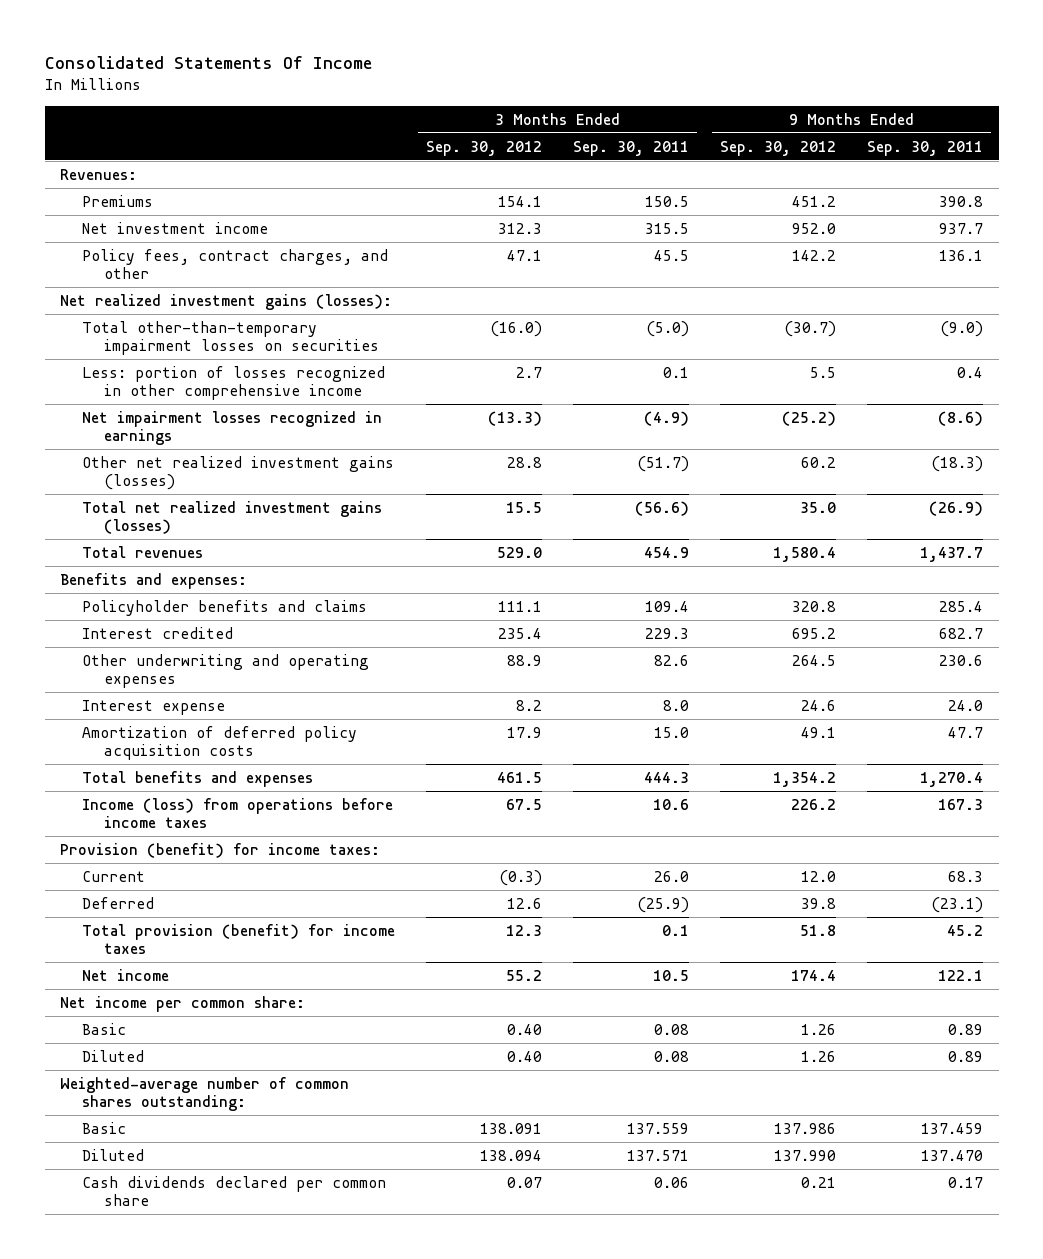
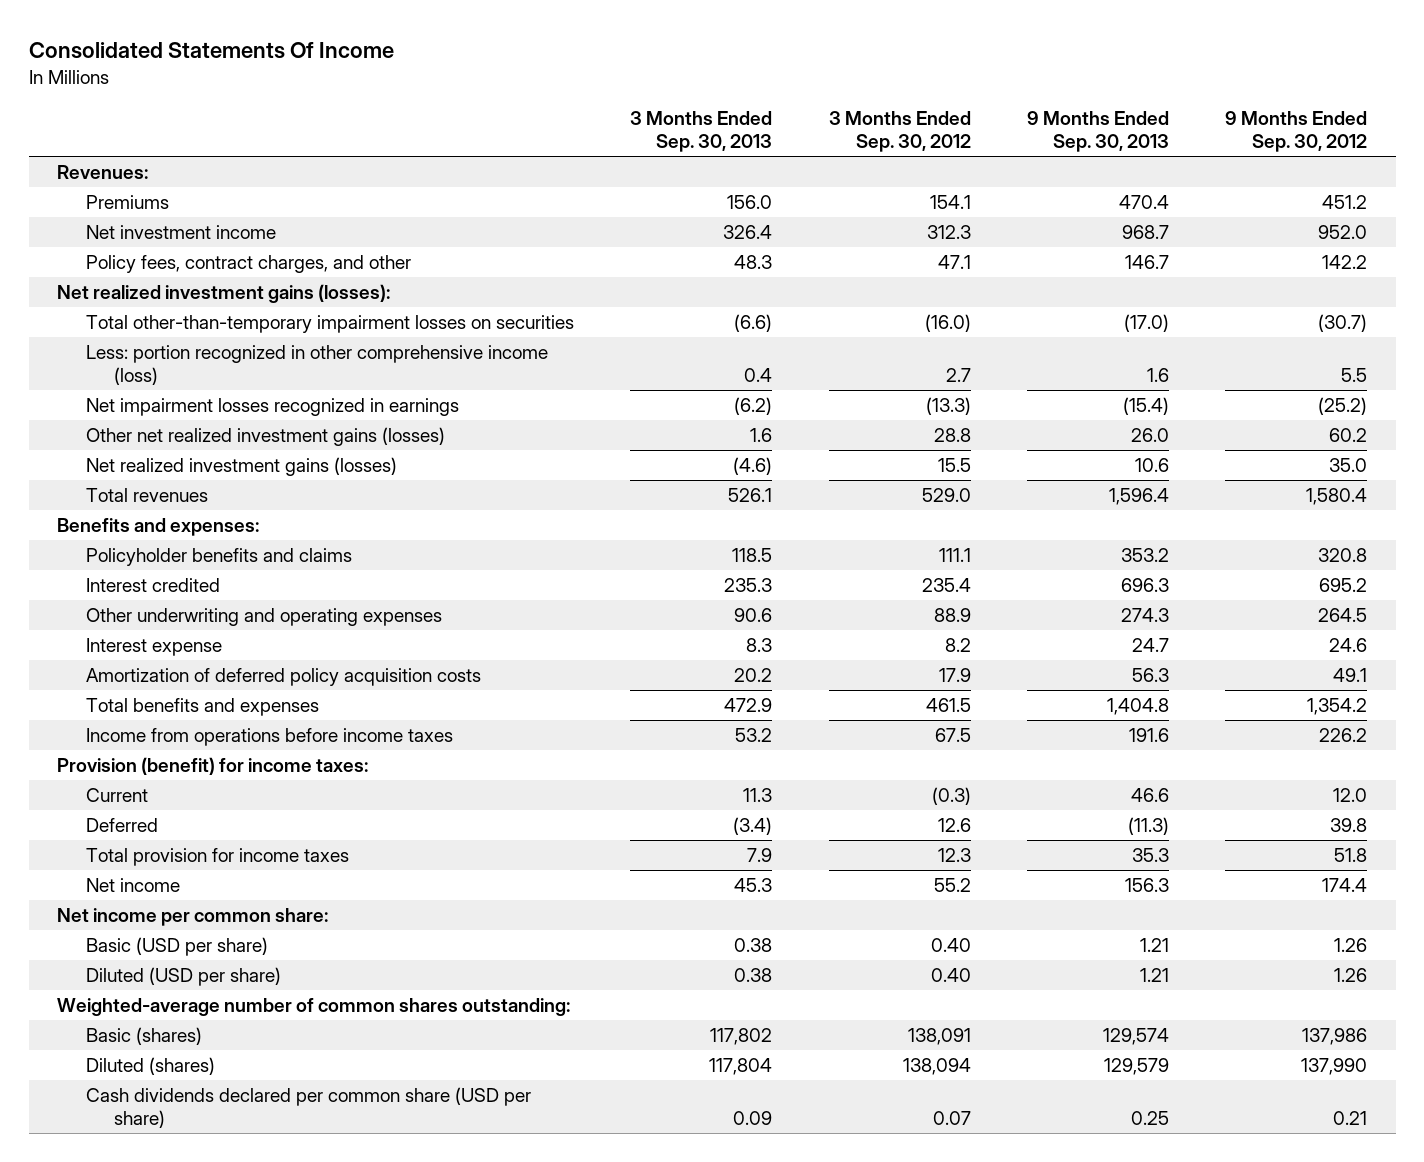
- | 3 Months Ended Sep. 30, 2012 | 3 Months Ended Sep. 30, 2011 | 9 Months Ended Sep. 30, 2012 | 9 Months Ended Sep. 30, 2011
+ | 3 Months Ended Sep. 30, 2013 | 3 Months Ended Sep. 30, 2012 | 9 Months Ended Sep. 30, 2013 | 9 Months Ended Sep. 30, 2012
- Less: portion of losses recognized in other comprehensive income | 2.7 | 0.1 | 5.5 | 0.4
+ Less: portion recognized in other comprehensive income (loss) | 0.4 | 2.7 | 1.6 | 5.5
- Total net realized investment gains (losses) | 15.5 | (56.6) | 35.0 | (26.9)
+ Net realized investment gains (losses) | (4.6) | 15.5 | 10.6 | 35.0
- Income (loss) from operations before income taxes | 67.5 | 10.6 | 226.2 | 167.3
+ Income from operations before income taxes | 53.2 | 67.5 | 191.6 | 226.2
- Total provision (benefit) for income taxes | 12.3 | 0.1 | 51.8 | 45.2
+ Total provision for income taxes | 7.9 | 12.3 | 35.3 | 51.8
- Basic | 0.40 | 0.08 | 1.26 | 0.89
- Diluted | 0.40 | 0.08 | 1.26 | 0.89
+ Basic (USD per share) | 0.38 | 0.40 | 1.21 | 1.26
+ Diluted (USD per share) | 0.38 | 0.40 | 1.21 | 1.26
- Basic | 138.091 | 137.559 | 137.986 | 137.459
- Diluted | 138.094 | 137.571 | 137.990 | 137.470
- Cash dividends declared per common share | 0.07 | 0.06 | 0.21 | 0.17
+ Basic (shares) | 117,802 | 138,091 | 129,574 | 137,986
+ Diluted (shares) | 117,804 | 138,094 | 129,579 | 137,990
+ Cash dividends declared per common share (USD per share) | 0.09 | 0.07 | 0.25 | 0.21

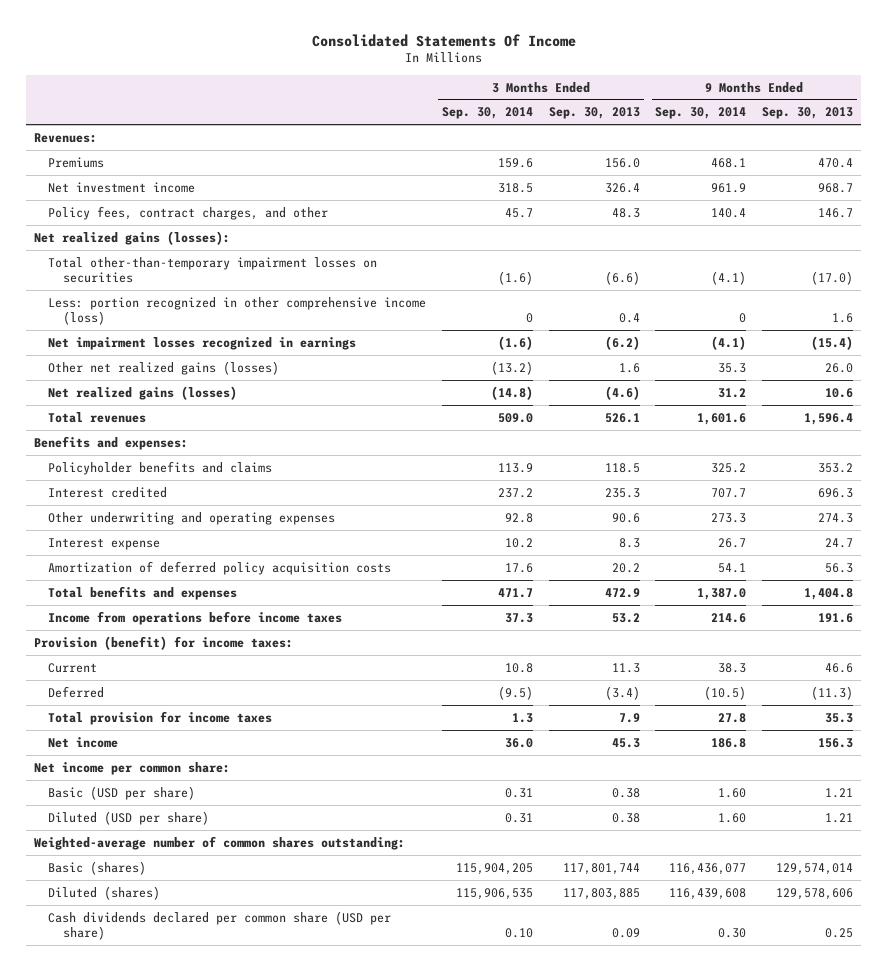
- | 3 Months Ended Sep. 30, 2013 | 3 Months Ended Sep. 30, 2012 | 9 Months Ended Sep. 30, 2013 | 9 Months Ended Sep. 30, 2012
+ | 3 Months Ended Sep. 30, 2014 | 3 Months Ended Sep. 30, 2013 | 9 Months Ended Sep. 30, 2014 | 9 Months Ended Sep. 30, 2013
- Net realized investment gains (losses):
+ Net realized gains (losses):
- Other net realized investment gains (losses) | 1.6 | 28.8 | 26.0 | 60.2
- Net realized investment gains (losses) | (4.6) | 15.5 | 10.6 | 35.0
+ Other net realized gains (losses) | (13.2) | 1.6 | 35.3 | 26.0
+ Net realized gains (losses) | (14.8) | (4.6) | 31.2 | 10.6
- Basic (shares) | 117,802 | 138,091 | 129,574 | 137,986
- Diluted (shares) | 117,804 | 138,094 | 129,579 | 137,990
+ Basic (shares) | 115,904,205 | 117,801,744 | 116,436,077 | 129,574,014
+ Diluted (shares) | 115,906,535 | 117,803,885 | 116,439,608 | 129,578,606

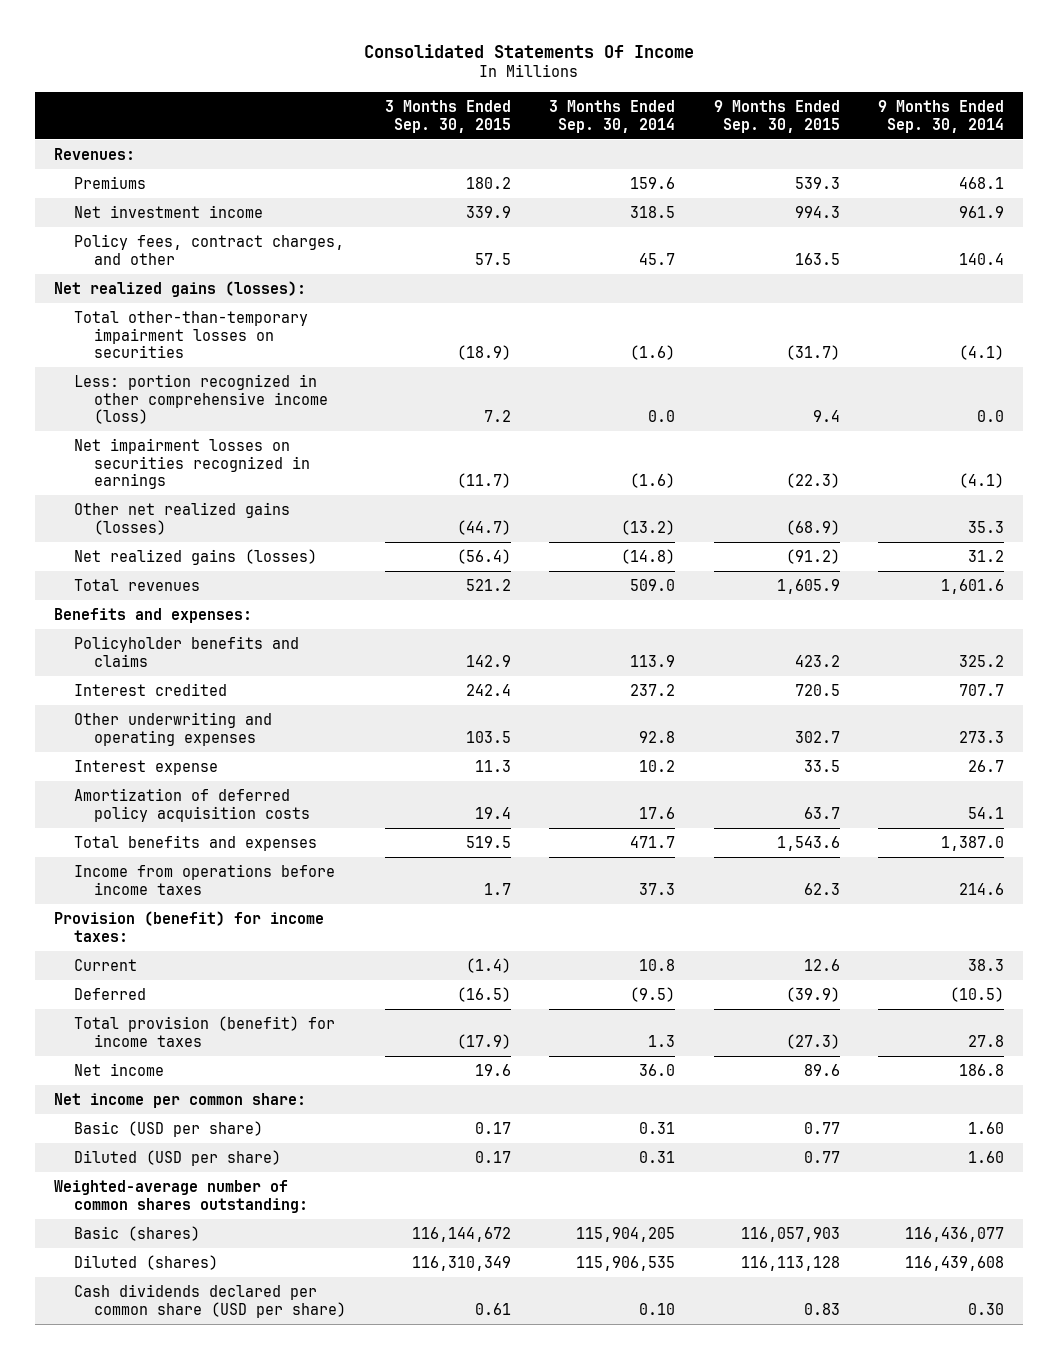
- | 3 Months Ended Sep. 30, 2014 | 3 Months Ended Sep. 30, 2013 | 9 Months Ended Sep. 30, 2014 | 9 Months Ended Sep. 30, 2013
+ | 3 Months Ended Sep. 30, 2015 | 3 Months Ended Sep. 30, 2014 | 9 Months Ended Sep. 30, 2015 | 9 Months Ended Sep. 30, 2014
- Less: portion recognized in other comprehensive income (loss) | 0 | 0.4 | 0 | 1.6
- Net impairment losses recognized in earnings | (1.6) | (6.2) | (4.1) | (15.4)
+ Less: portion recognized in other comprehensive income (loss) | 7.2 | 0.0 | 9.4 | 0.0
+ Net impairment losses on securities recognized in earnings | (11.7) | (1.6) | (22.3) | (4.1)
- Total provision for income taxes | 1.3 | 7.9 | 27.8 | 35.3
+ Total provision (benefit) for income taxes | (17.9) | 1.3 | (27.3) | 27.8

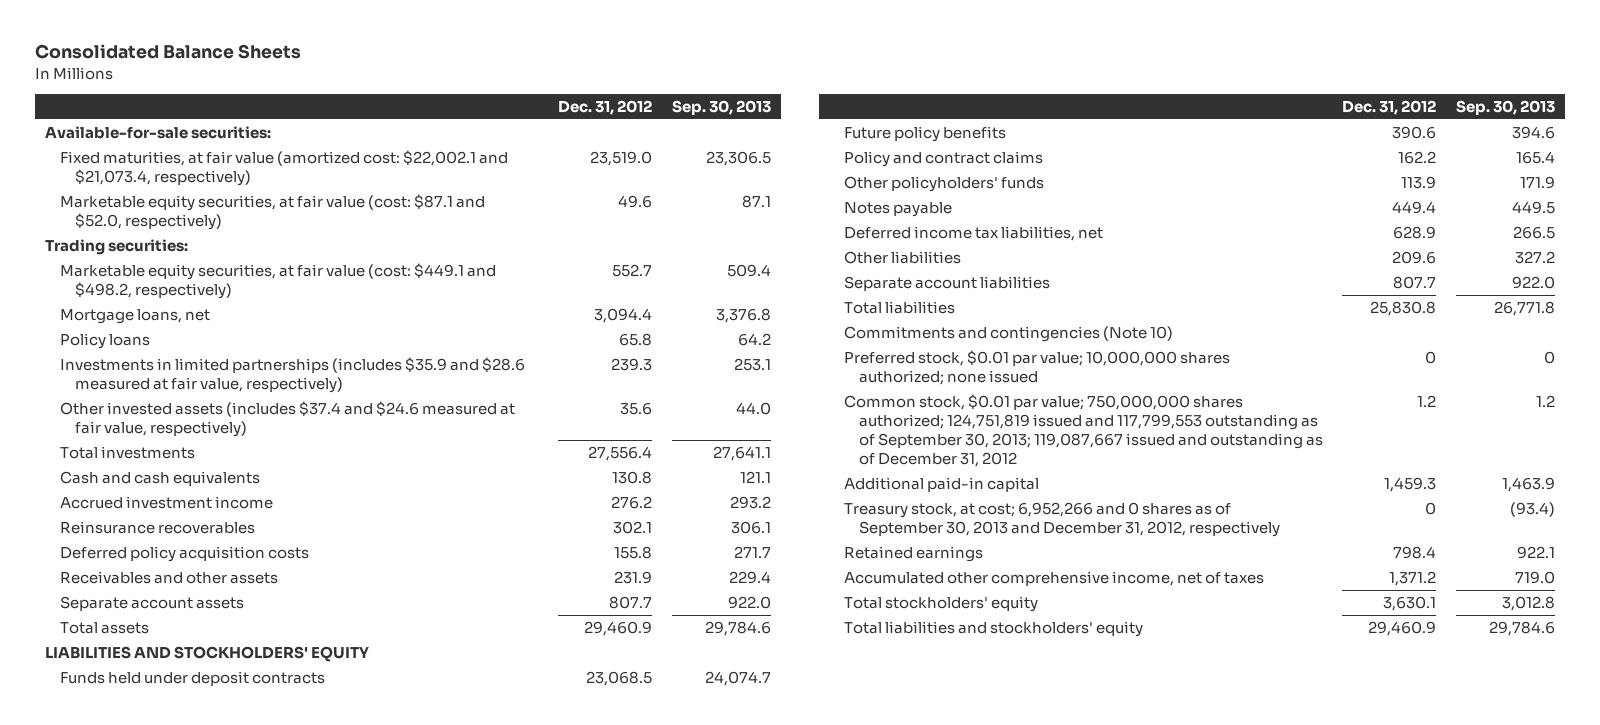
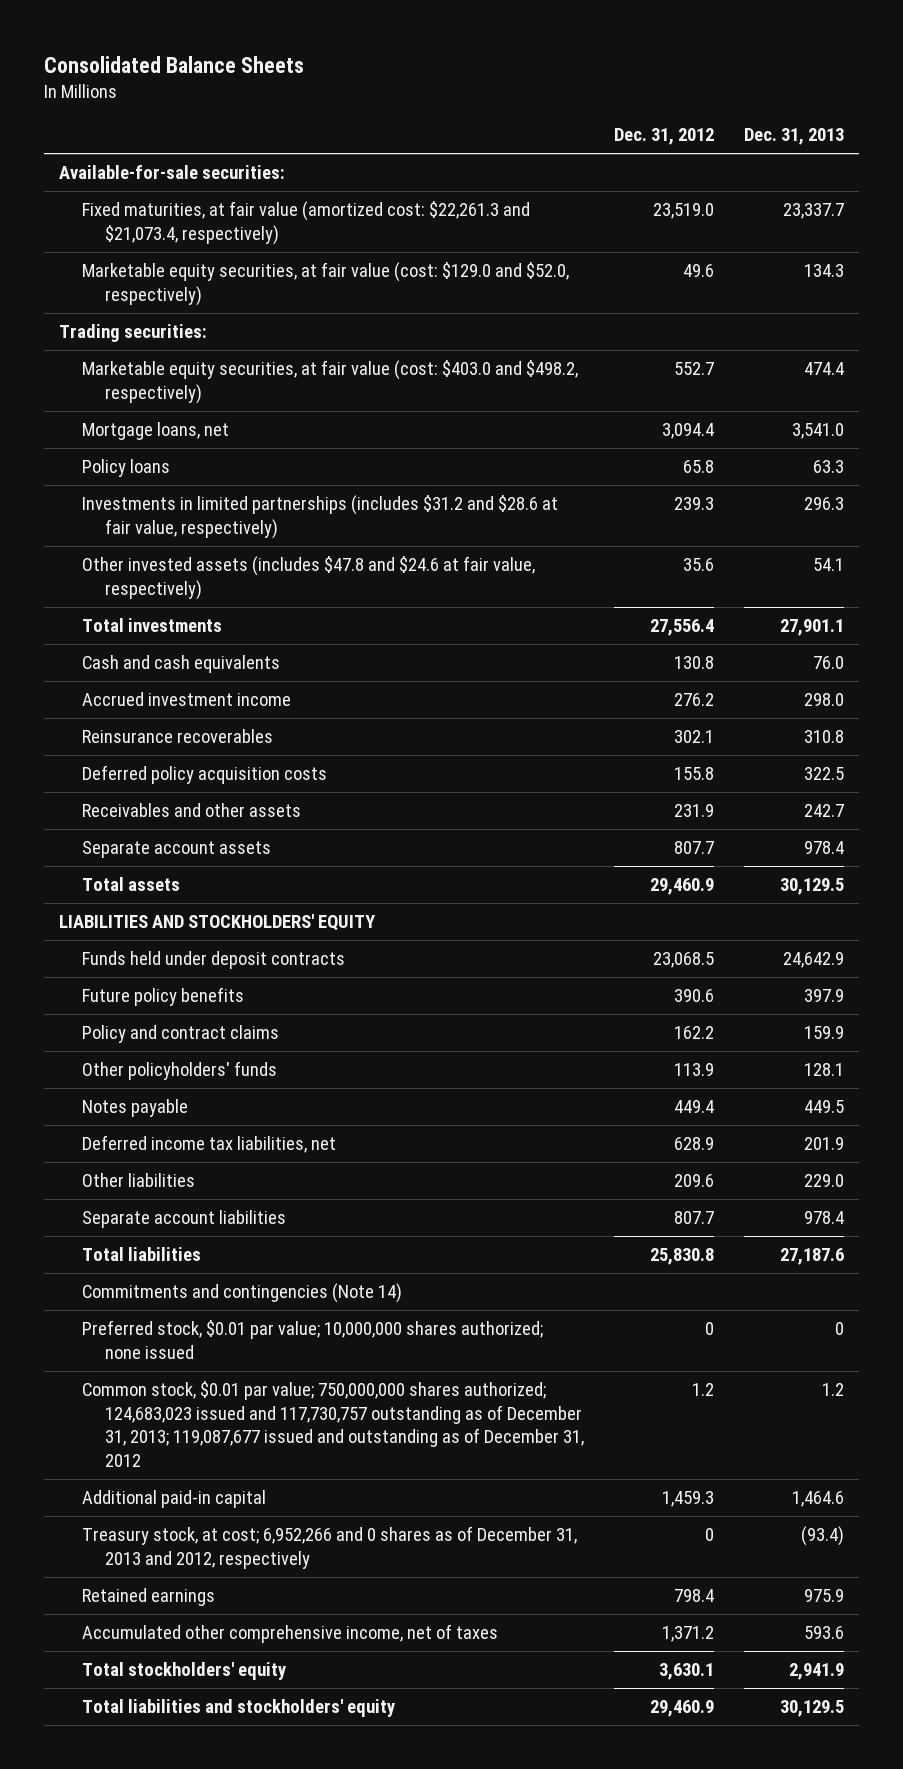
- | Dec. 31, 2012 | Sep. 30, 2013
+ | Dec. 31, 2012 | Dec. 31, 2013
- Fixed maturities, at fair value (amortized cost: $22,002.1 and $21,073.4, respectively) | 23,519.0 | 23,306.5
- Marketable equity securities, at fair value (cost: $87.1 and $52.0, respectively) | 49.6 | 87.1
+ Fixed maturities, at fair value (amortized cost: $22,261.3 and $21,073.4, respectively) | 23,519.0 | 23,337.7
+ Marketable equity securities, at fair value (cost: $129.0 and $52.0, respectively) | 49.6 | 134.3
- Marketable equity securities, at fair value (cost: $449.1 and $498.2, respectively) | 552.7 | 509.4
+ Marketable equity securities, at fair value (cost: $403.0 and $498.2, respectively) | 552.7 | 474.4
- Investments in limited partnerships (includes $35.9 and $28.6 measured at fair value, respectively) | 239.3 | 253.1
- Other invested assets (includes $37.4 and $24.6 measured at fair value, respectively) | 35.6 | 44.0
+ Investments in limited partnerships (includes $31.2 and $28.6 at fair value, respectively) | 239.3 | 296.3
+ Other invested assets (includes $47.8 and $24.6 at fair value, respectively) | 35.6 | 54.1
- Commitments and contingencies (Note 10)
+ Commitments and contingencies (Note 14)
- Common stock, $0.01 par value; 750,000,000 shares authorized; 124,751,819 issued and 117,799,553 outstanding as of September 30, 2013; 119,087,667 issued and outstanding as of December 31, 2012 | 1.2 | 1.2
+ Common stock, $0.01 par value; 750,000,000 shares authorized; 124,683,023 issued and 117,730,757 outstanding as of December 31, 2013; 119,087,677 issued and outstanding as of December 31, 2012 | 1.2 | 1.2
- Treasury stock, at cost; 6,952,266 and 0 shares as of September 30, 2013 and December 31, 2012, respectively | 0 | (93.4)
+ Treasury stock, at cost; 6,952,266 and 0 shares as of December 31, 2013 and 2012, respectively | 0 | (93.4)

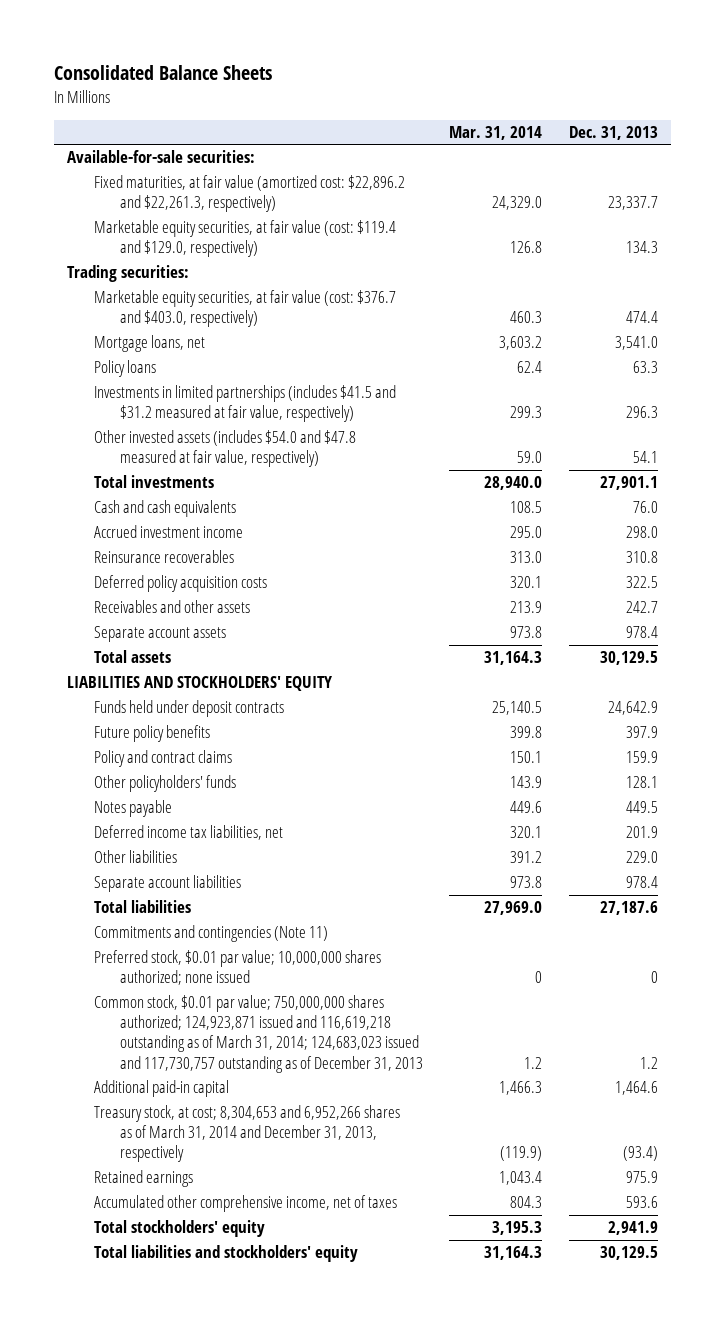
- | Dec. 31, 2012 | Dec. 31, 2013
+ | Mar. 31, 2014 | Dec. 31, 2013
- Fixed maturities, at fair value (amortized cost: $22,261.3 and $21,073.4, respectively) | 23,519.0 | 23,337.7
- Marketable equity securities, at fair value (cost: $129.0 and $52.0, respectively) | 49.6 | 134.3
+ Fixed maturities, at fair value (amortized cost: $22,896.2 and $22,261.3, respectively) | 24,329.0 | 23,337.7
+ Marketable equity securities, at fair value (cost: $119.4 and $129.0, respectively) | 126.8 | 134.3
- Marketable equity securities, at fair value (cost: $403.0 and $498.2, respectively) | 552.7 | 474.4
+ Marketable equity securities, at fair value (cost: $376.7 and $403.0, respectively) | 460.3 | 474.4
- Investments in limited partnerships (includes $31.2 and $28.6 at fair value, respectively) | 239.3 | 296.3
- Other invested assets (includes $47.8 and $24.6 at fair value, respectively) | 35.6 | 54.1
+ Investments in limited partnerships (includes $41.5 and $31.2 measured at fair value, respectively) | 299.3 | 296.3
+ Other invested assets (includes $54.0 and $47.8 measured at fair value, respectively) | 59.0 | 54.1
- Commitments and contingencies (Note 14)
+ Commitments and contingencies (Note 11)
- Common stock, $0.01 par value; 750,000,000 shares authorized; 124,683,023 issued and 117,730,757 outstanding as of December 31, 2013; 119,087,677 issued and outstanding as of December 31, 2012 | 1.2 | 1.2
+ Common stock, $0.01 par value; 750,000,000 shares authorized; 124,923,871 issued and 116,619,218 outstanding as of March 31, 2014; 124,683,023 issued and 117,730,757 outstanding as of December 31, 2013 | 1.2 | 1.2
- Treasury stock, at cost; 6,952,266 and 0 shares as of December 31, 2013 and 2012, respectively | 0 | (93.4)
+ Treasury stock, at cost; 8,304,653 and 6,952,266 shares as of March 31, 2014 and December 31, 2013, respectively | (119.9) | (93.4)

